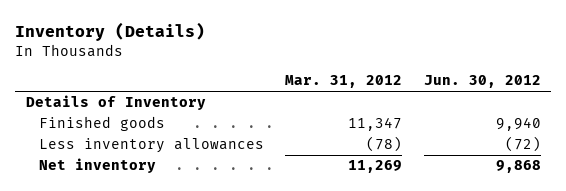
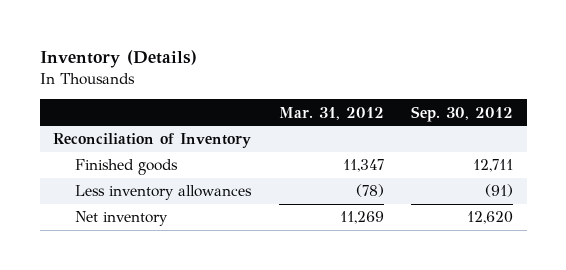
- | Mar. 31, 2012 | Jun. 30, 2012
+ | Mar. 31, 2012 | Sep. 30, 2012
- Details of Inventory
+ Reconciliation of Inventory

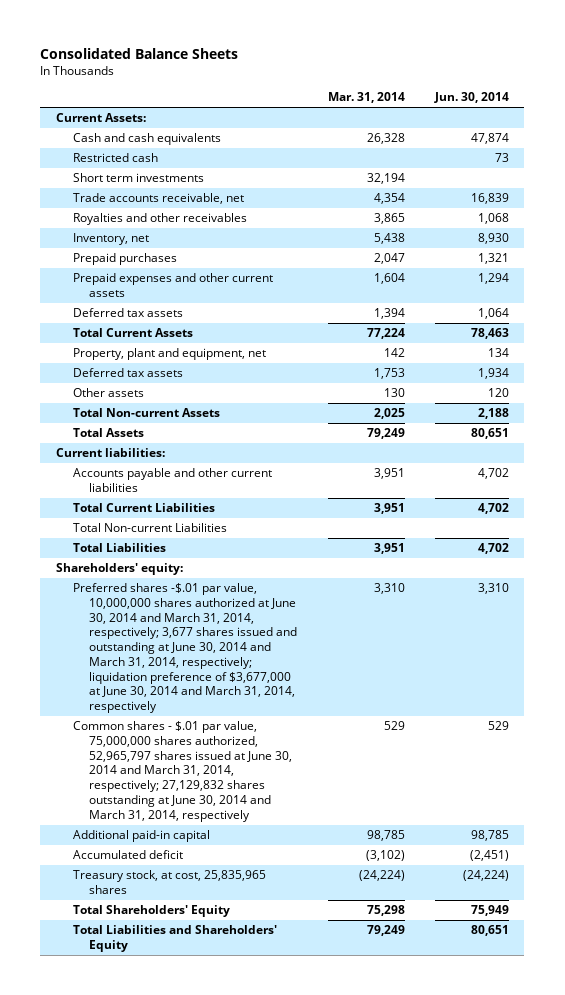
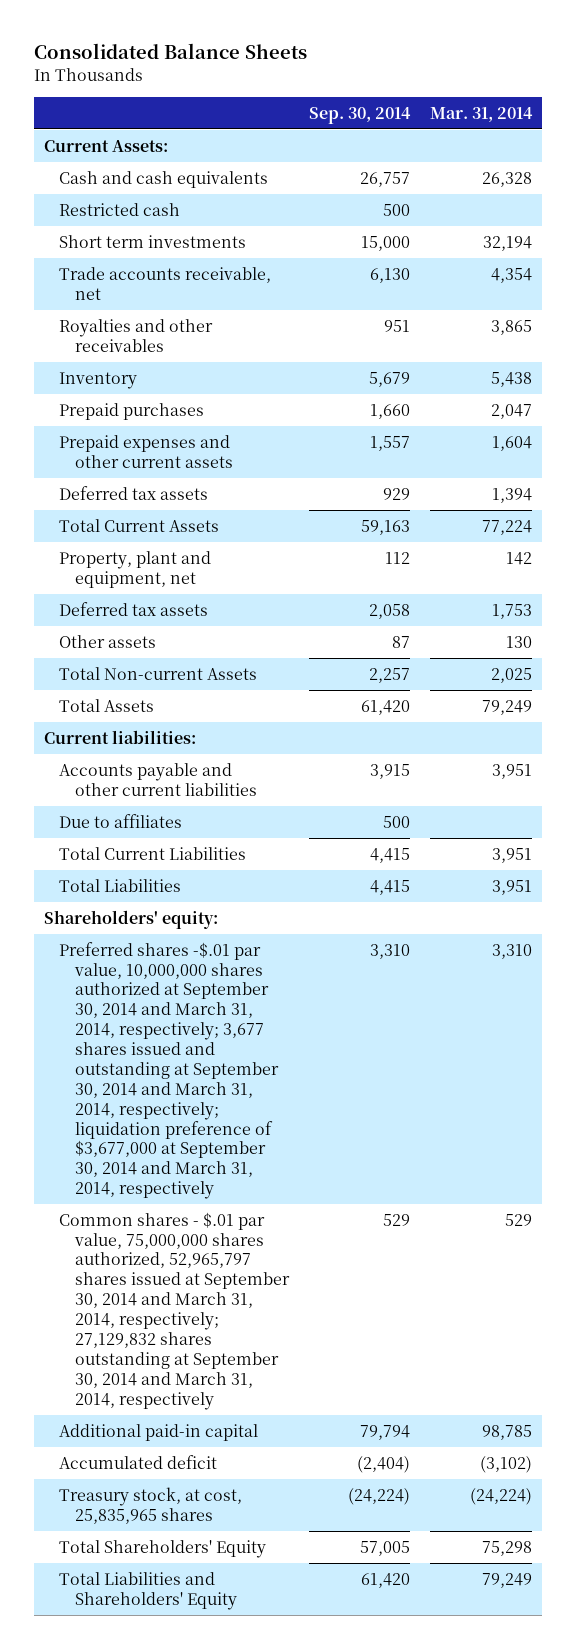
- | Mar. 31, 2014 | Jun. 30, 2014
+ | Sep. 30, 2014 | Mar. 31, 2014
- Inventory, net | 5,438 | 8,930
+ Inventory | 5,679 | 5,438
+ Due to affiliates | 500 |
- Total Non-current Liabilities
- Preferred shares -$.01 par value, 10,000,000 shares authorized at June 30, 2014 and March 31, 2014, respectively; 3,677 shares issued and outstanding at June 30, 2014 and March 31, 2014, respectively; liquidation preference of $3,677,000 at June 30, 2014 and March 31, 2014, respectively | 3,310 | 3,310
- Common shares - $.01 par value, 75,000,000 shares authorized, 52,965,797 shares issued at June 30, 2014 and March 31, 2014, respectively; 27,129,832 shares outstanding at June 30, 2014 and March 31, 2014, respectively | 529 | 529
+ Preferred shares -$.01 par value, 10,000,000 shares authorized at September 30, 2014 and March 31, 2014, respectively; 3,677 shares issued and outstanding at September 30, 2014 and March 31, 2014, respectively; liquidation preference of $3,677,000 at September 30, 2014 and March 31, 2014, respectively | 3,310 | 3,310
+ Common shares - $.01 par value, 75,000,000 shares authorized, 52,965,797 shares issued at September 30, 2014 and March 31, 2014, respectively; 27,129,832 shares outstanding at September 30, 2014 and March 31, 2014, respectively | 529 | 529

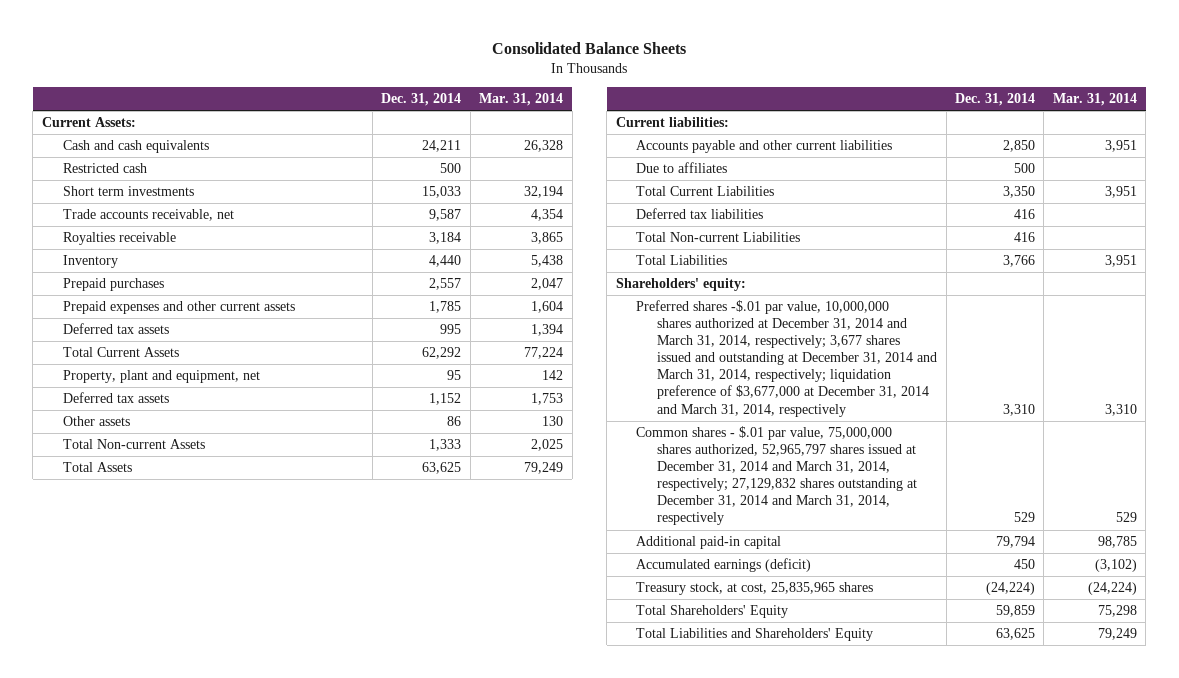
- | Sep. 30, 2014 | Mar. 31, 2014
+ | Dec. 31, 2014 | Mar. 31, 2014
- Royalties and other receivables | 951 | 3,865
+ Royalties receivable | 3,184 | 3,865
+ Deferred tax liabilities | 416 |
+ Total Non-current Liabilities | 416 |
- Preferred shares -$.01 par value, 10,000,000 shares authorized at September 30, 2014 and March 31, 2014, respectively; 3,677 shares issued and outstanding at September 30, 2014 and March 31, 2014, respectively; liquidation preference of $3,677,000 at September 30, 2014 and March 31, 2014, respectively | 3,310 | 3,310
- Common shares - $.01 par value, 75,000,000 shares authorized, 52,965,797 shares issued at September 30, 2014 and March 31, 2014, respectively; 27,129,832 shares outstanding at September 30, 2014 and March 31, 2014, respectively | 529 | 529
+ Preferred shares -$.01 par value, 10,000,000 shares authorized at December 31, 2014 and March 31, 2014, respectively; 3,677 shares issued and outstanding at December 31, 2014 and March 31, 2014, respectively; liquidation preference of $3,677,000 at December 31, 2014 and March 31, 2014, respectively | 3,310 | 3,310
+ Common shares - $.01 par value, 75,000,000 shares authorized, 52,965,797 shares issued at December 31, 2014 and March 31, 2014, respectively; 27,129,832 shares outstanding at December 31, 2014 and March 31, 2014, respectively | 529 | 529
- Accumulated deficit | (2,404) | (3,102)
+ Accumulated earnings (deficit) | 450 | (3,102)

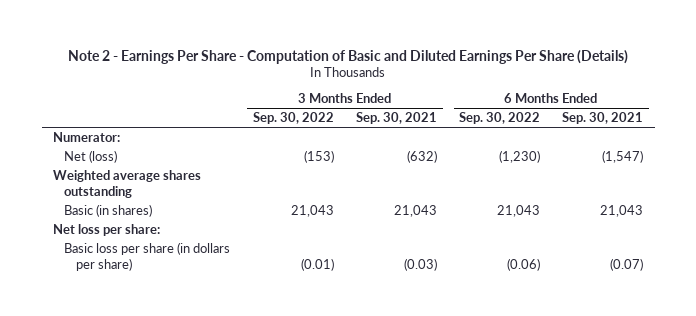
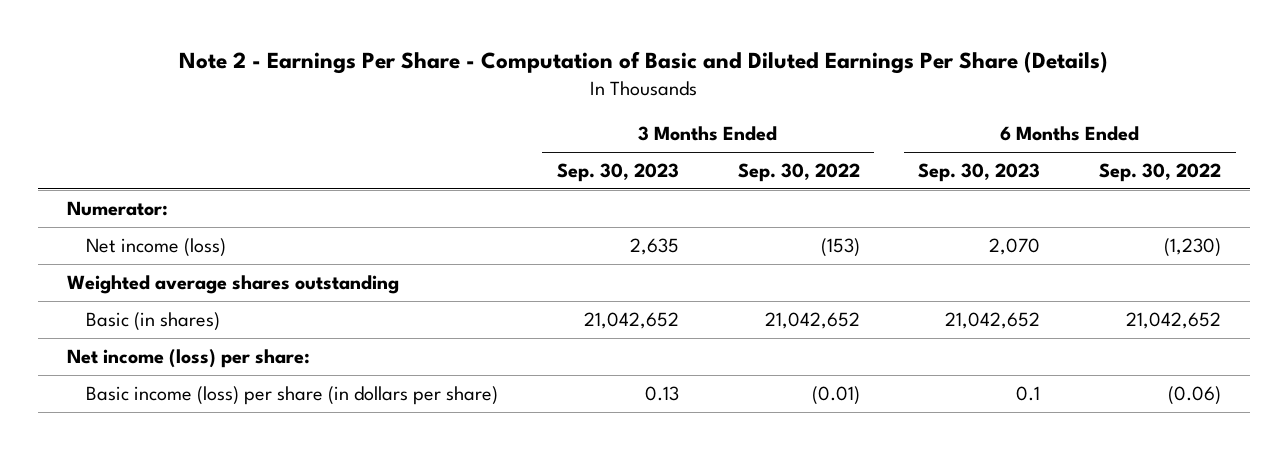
- | 3 Months Ended Sep. 30, 2022 | 3 Months Ended Sep. 30, 2021 | 6 Months Ended Sep. 30, 2022 | 6 Months Ended Sep. 30, 2021
+ | 3 Months Ended Sep. 30, 2023 | 3 Months Ended Sep. 30, 2022 | 6 Months Ended Sep. 30, 2023 | 6 Months Ended Sep. 30, 2022
- Net (loss) | (153) | (632) | (1,230) | (1,547)
+ Net income (loss) | 2,635 | (153) | 2,070 | (1,230)
- Basic (in shares) | 21,043 | 21,043 | 21,043 | 21,043
- Net loss per share:
- Basic loss per share (in dollars per share) | (0.01) | (0.03) | (0.06) | (0.07)
+ Basic (in shares) | 21,042,652 | 21,042,652 | 21,042,652 | 21,042,652
+ Net income (loss) per share:
+ Basic income (loss) per share (in dollars per share) | 0.13 | (0.01) | 0.1 | (0.06)

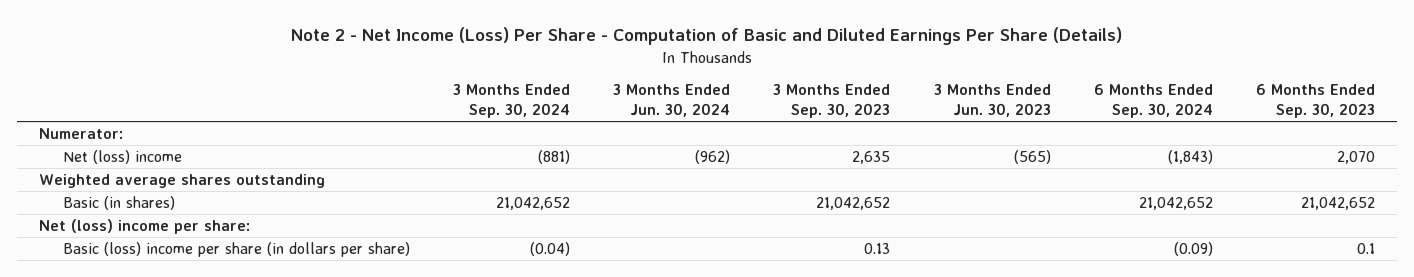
- Note 2 - Earnings Per Share - Computation of Basic and Diluted Earnings Per Share (Details)
+ Note 2 - Net Income (Loss) Per Share - Computation of Basic and Diluted Earnings Per Share (Details)
- | 3 Months Ended Sep. 30, 2023 | 3 Months Ended Sep. 30, 2022 | 6 Months Ended Sep. 30, 2023 | 6 Months Ended Sep. 30, 2022
+ | 3 Months Ended Sep. 30, 2024 | 3 Months Ended Jun. 30, 2024 | 3 Months Ended Sep. 30, 2023 | 3 Months Ended Jun. 30, 2023 | 6 Months Ended Sep. 30, 2024 | 6 Months Ended Sep. 30, 2023
- Net income (loss) | 2,635 | (153) | 2,070 | (1,230)
+ Net (loss) income | (881) | (962) | 2,635 | (565) | (1,843) | 2,070
- Net income (loss) per share:
- Basic income (loss) per share (in dollars per share) | 0.13 | (0.01) | 0.1 | (0.06)
+ Net (loss) income per share:
+ Basic (loss) income per share (in dollars per share) | (0.04) | | 0.13 | | (0.09) | 0.1

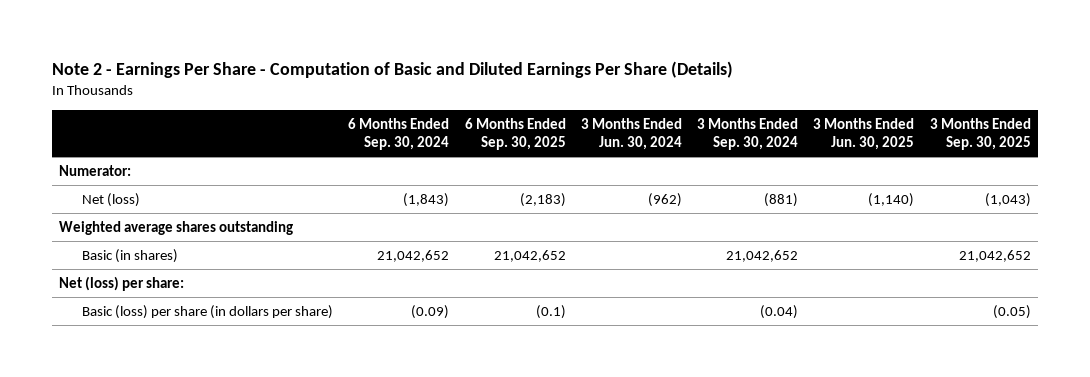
- Note 2 - Net Income (Loss) Per Share - Computation of Basic and Diluted Earnings Per Share (Details)
+ Note 2 - Earnings Per Share - Computation of Basic and Diluted Earnings Per Share (Details)
- | 3 Months Ended Sep. 30, 2024 | 3 Months Ended Jun. 30, 2024 | 3 Months Ended Sep. 30, 2023 | 3 Months Ended Jun. 30, 2023 | 6 Months Ended Sep. 30, 2024 | 6 Months Ended Sep. 30, 2023
+ | 6 Months Ended Sep. 30, 2024 | 6 Months Ended Sep. 30, 2025 | 3 Months Ended Jun. 30, 2024 | 3 Months Ended Sep. 30, 2024 | 3 Months Ended Jun. 30, 2025 | 3 Months Ended Sep. 30, 2025
- Net (loss) income | (881) | (962) | 2,635 | (565) | (1,843) | 2,070
+ Net (loss) | (1,843) | (2,183) | (962) | (881) | (1,140) | (1,043)
- Net (loss) income per share:
- Basic (loss) income per share (in dollars per share) | (0.04) | | 0.13 | | (0.09) | 0.1
+ Net (loss) per share:
+ Basic (loss) per share (in dollars per share) | (0.09) | (0.1) | | (0.04) | | (0.05)

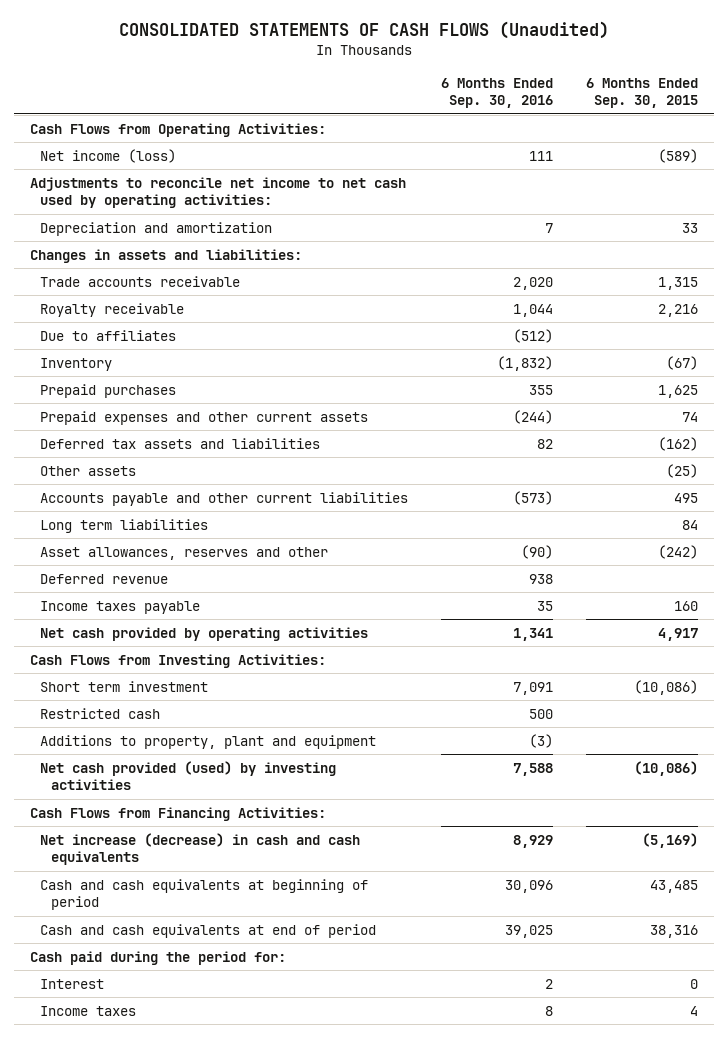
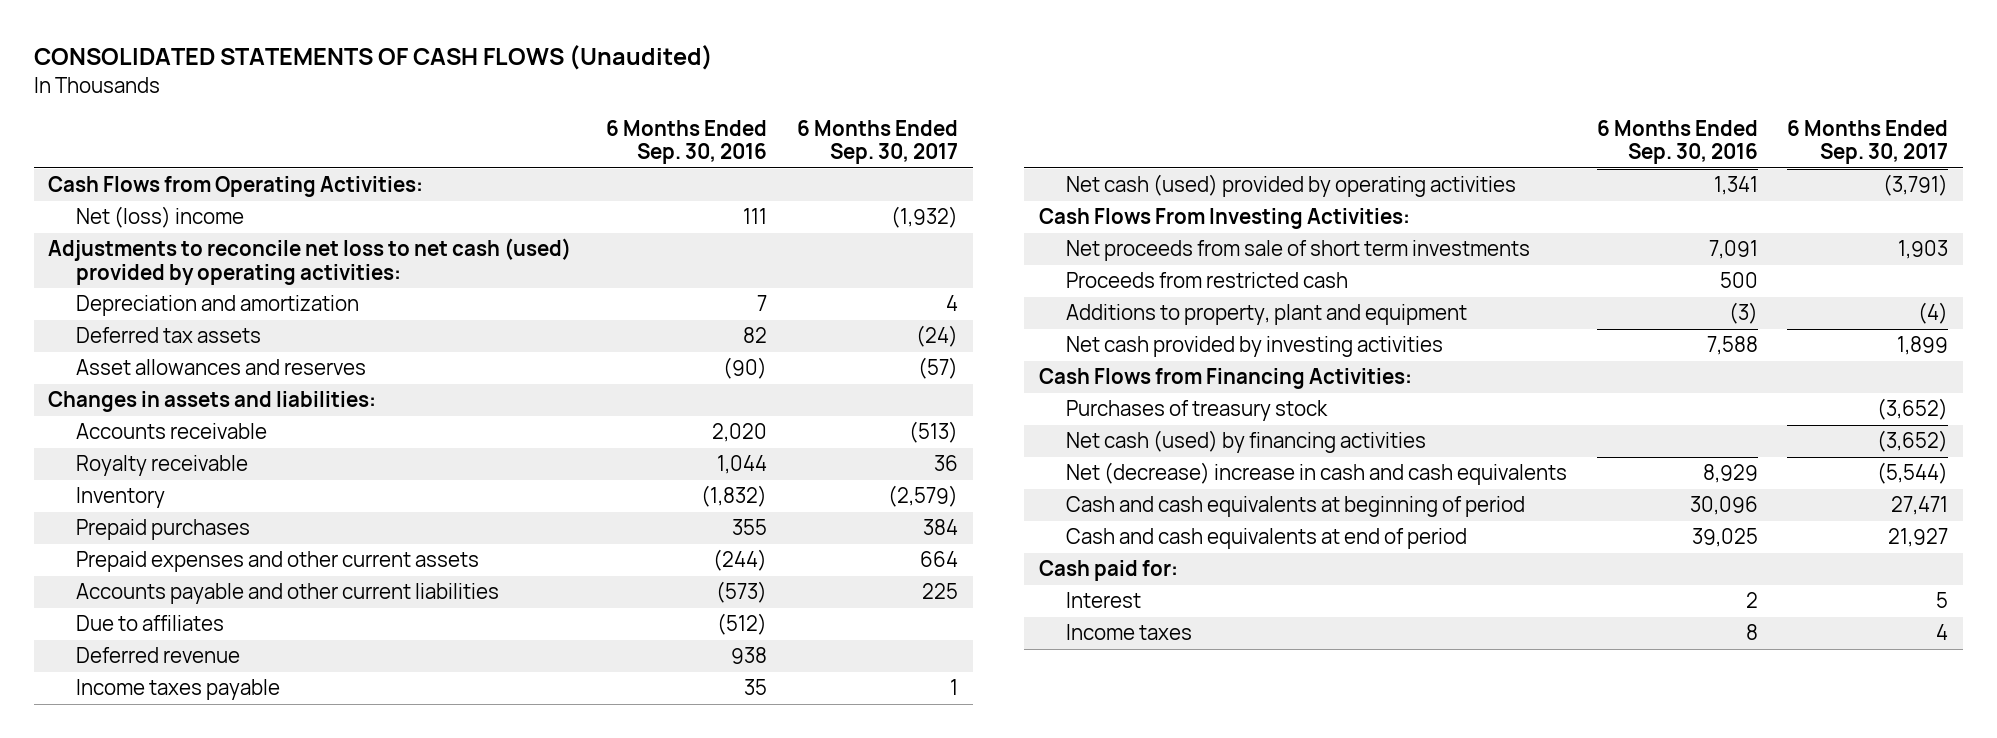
- | 6 Months Ended Sep. 30, 2016 | 6 Months Ended Sep. 30, 2015
+ | 6 Months Ended Sep. 30, 2016 | 6 Months Ended Sep. 30, 2017
- Net income (loss) | 111 | (589)
- Adjustments to reconcile net income to net cash used by operating activities:
+ Net (loss) income | 111 | (1,932)
+ Adjustments to reconcile net loss to net cash (used) provided by operating activities:
+ Deferred tax assets | 82 | (24)
+ Asset allowances and reserves | (90) | (57)
- Trade accounts receivable | 2,020 | 1,315
+ Accounts receivable | 2,020 | (513)
- Deferred tax assets and liabilities | 82 | (162)
- Other assets | | (25)
- Long term liabilities | | 84
- Asset allowances, reserves and other | (90) | (242)
moved down: Due to affiliates | (512) |
- Net cash provided by operating activities | 1,341 | 4,917
- Cash Flows from Investing Activities:
- Short term investment | 7,091 | (10,086)
- Restricted cash | 500 |
+ Net cash (used) provided by operating activities | 1,341 | (3,791)
+ Cash Flows From Investing Activities:
+ Net proceeds from sale of short term investments | 7,091 | 1,903
+ Proceeds from restricted cash | 500 |
- Net cash provided (used) by investing activities | 7,588 | (10,086)
+ Net cash provided by investing activities | 7,588 | 1,899
- Net increase (decrease) in cash and cash equivalents | 8,929 | (5,169)
+ Purchases of treasury stock | | (3,652)
+ Net cash (used) by financing activities | | (3,652)
+ Net (decrease) increase in cash and cash equivalents | 8,929 | (5,544)
- Cash paid during the period for:
+ Cash paid for:

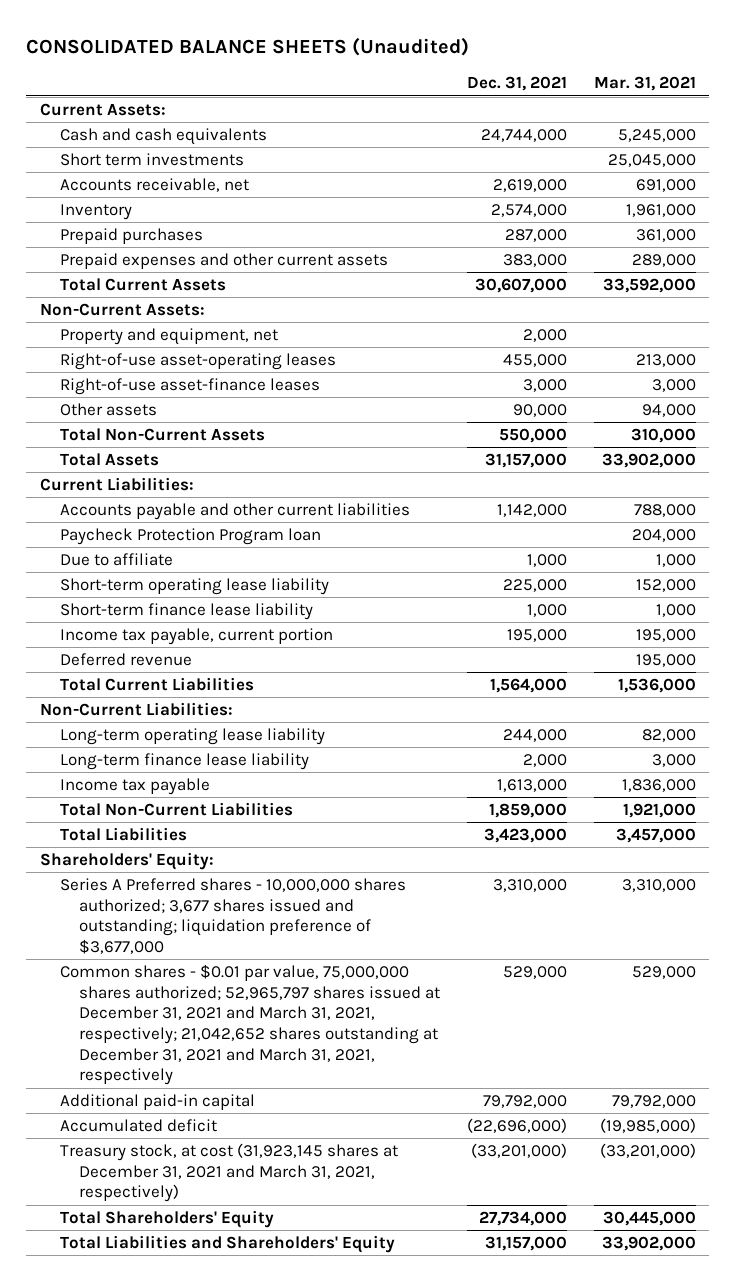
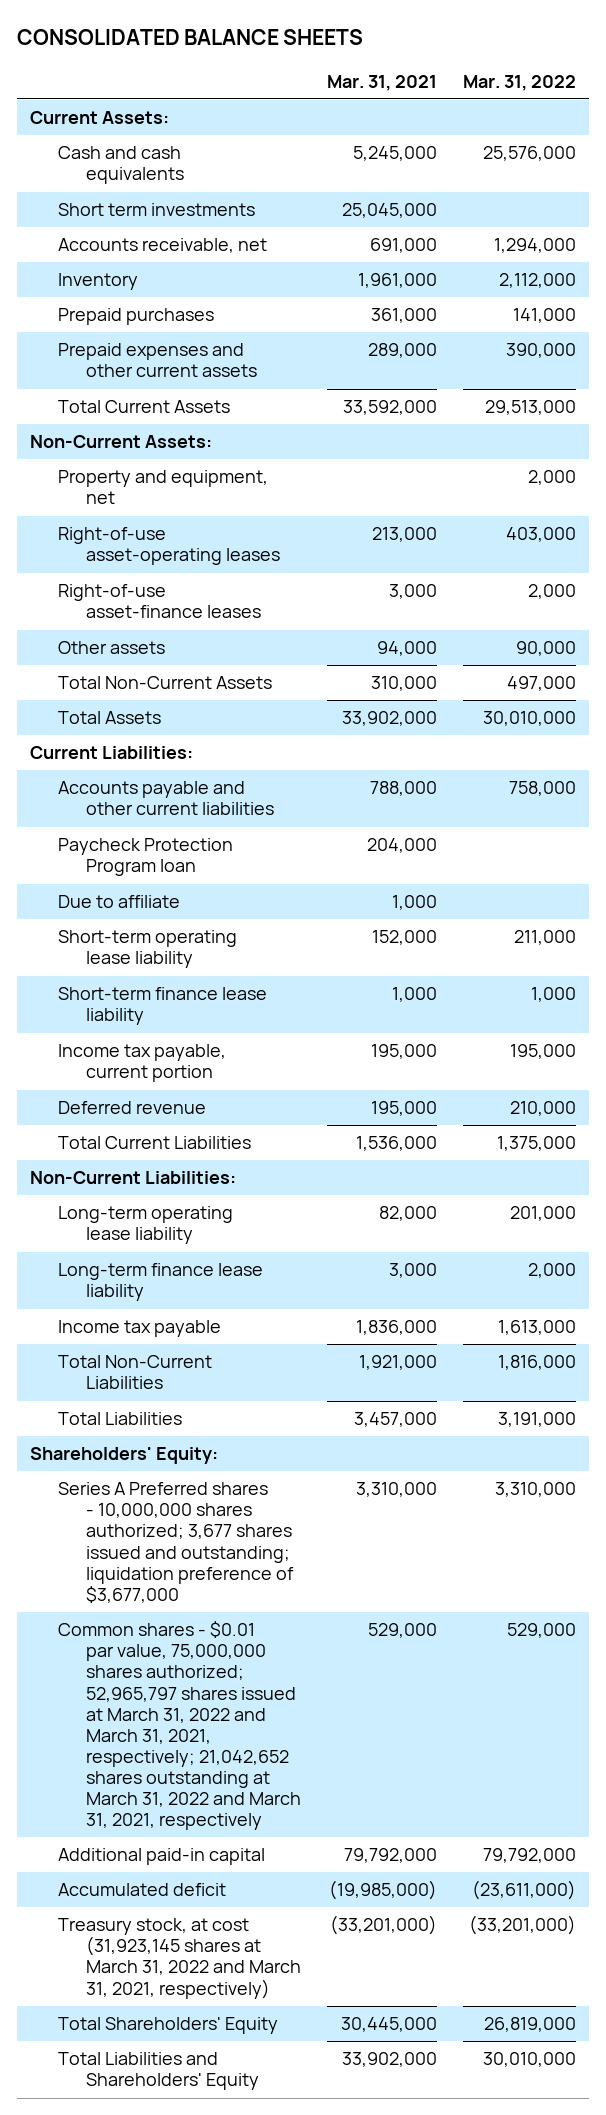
- CONSOLIDATED BALANCE SHEETS (Unaudited)
+ CONSOLIDATED BALANCE SHEETS
- | Dec. 31, 2021 | Mar. 31, 2021
+ | Mar. 31, 2021 | Mar. 31, 2022
- Common shares - $0.01 par value, 75,000,000 shares authorized; 52,965,797 shares issued at December 31, 2021 and March 31, 2021, respectively; 21,042,652 shares outstanding at December 31, 2021 and March 31, 2021, respectively | 529,000 | 529,000
+ Common shares - $0.01 par value, 75,000,000 shares authorized; 52,965,797 shares issued at March 31, 2022 and March 31, 2021, respectively; 21,042,652 shares outstanding at March 31, 2022 and March 31, 2021, respectively | 529,000 | 529,000
- Treasury stock, at cost (31,923,145 shares at December 31, 2021 and March 31, 2021, respectively) | (33,201,000) | (33,201,000)
+ Treasury stock, at cost (31,923,145 shares at March 31, 2022 and March 31, 2021, respectively) | (33,201,000) | (33,201,000)

